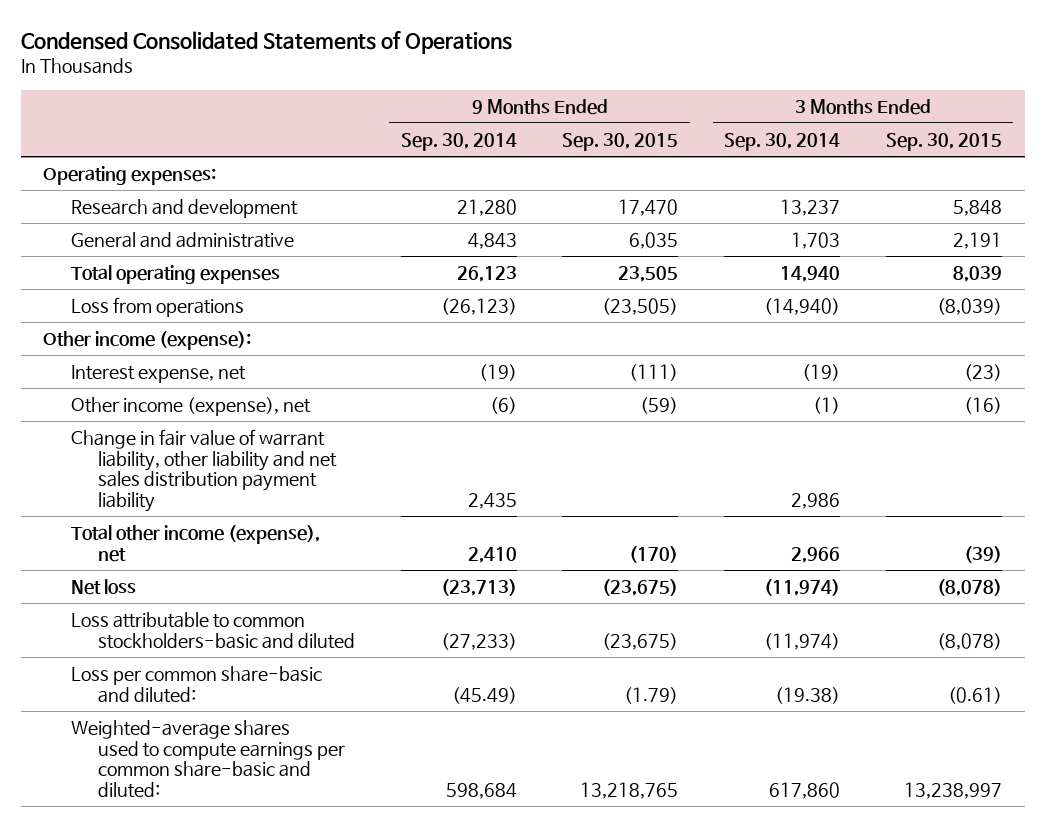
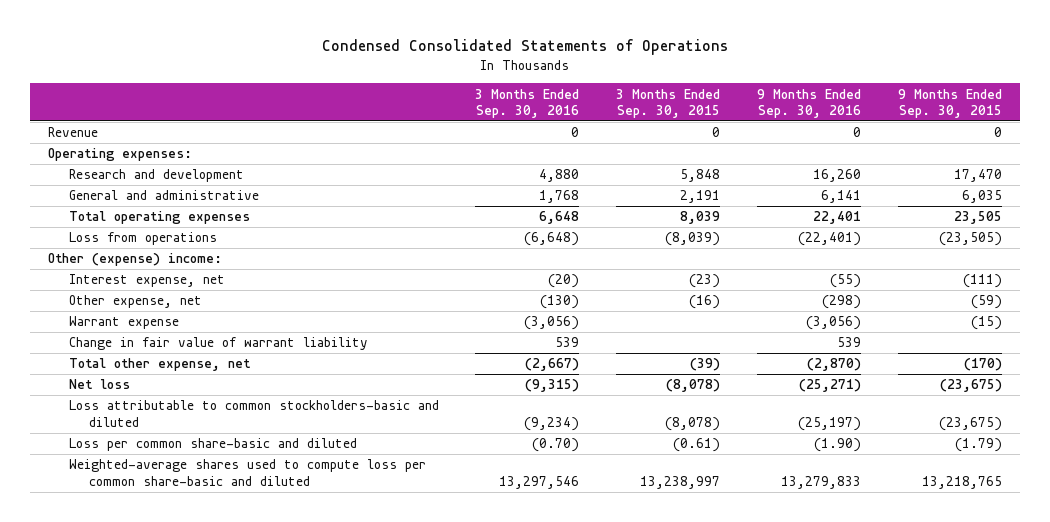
- | 9 Months Ended Sep. 30, 2014 | 9 Months Ended Sep. 30, 2015 | 3 Months Ended Sep. 30, 2014 | 3 Months Ended Sep. 30, 2015
+ | 3 Months Ended Sep. 30, 2016 | 3 Months Ended Sep. 30, 2015 | 9 Months Ended Sep. 30, 2016 | 9 Months Ended Sep. 30, 2015
+ Revenue | 0 | 0 | 0 | 0
- Other income (expense):
+ Other (expense) income:
- Other income (expense), net | (6) | (59) | (1) | (16)
- Change in fair value of warrant liability, other liability and net sales distribution payment liability | 2,435 | | 2,986 |
- Total other income (expense), net | 2,410 | (170) | 2,966 | (39)
+ Other expense, net | (130) | (16) | (298) | (59)
+ Warrant expense | (3,056) | | (3,056) | (15)
+ Change in fair value of warrant liability | 539 | | 539 |
+ Total other expense, net | (2,667) | (39) | (2,870) | (170)
- Loss per common share-basic and diluted: | (45.49) | (1.79) | (19.38) | (0.61)
- Weighted-average shares used to compute earnings per common share-basic and diluted: | 598,684 | 13,218,765 | 617,860 | 13,238,997
+ Loss per common share-basic and diluted | (0.70) | (0.61) | (1.90) | (1.79)
+ Weighted-average shares used to compute loss per common share-basic and diluted | 13,297,546 | 13,238,997 | 13,279,833 | 13,218,765

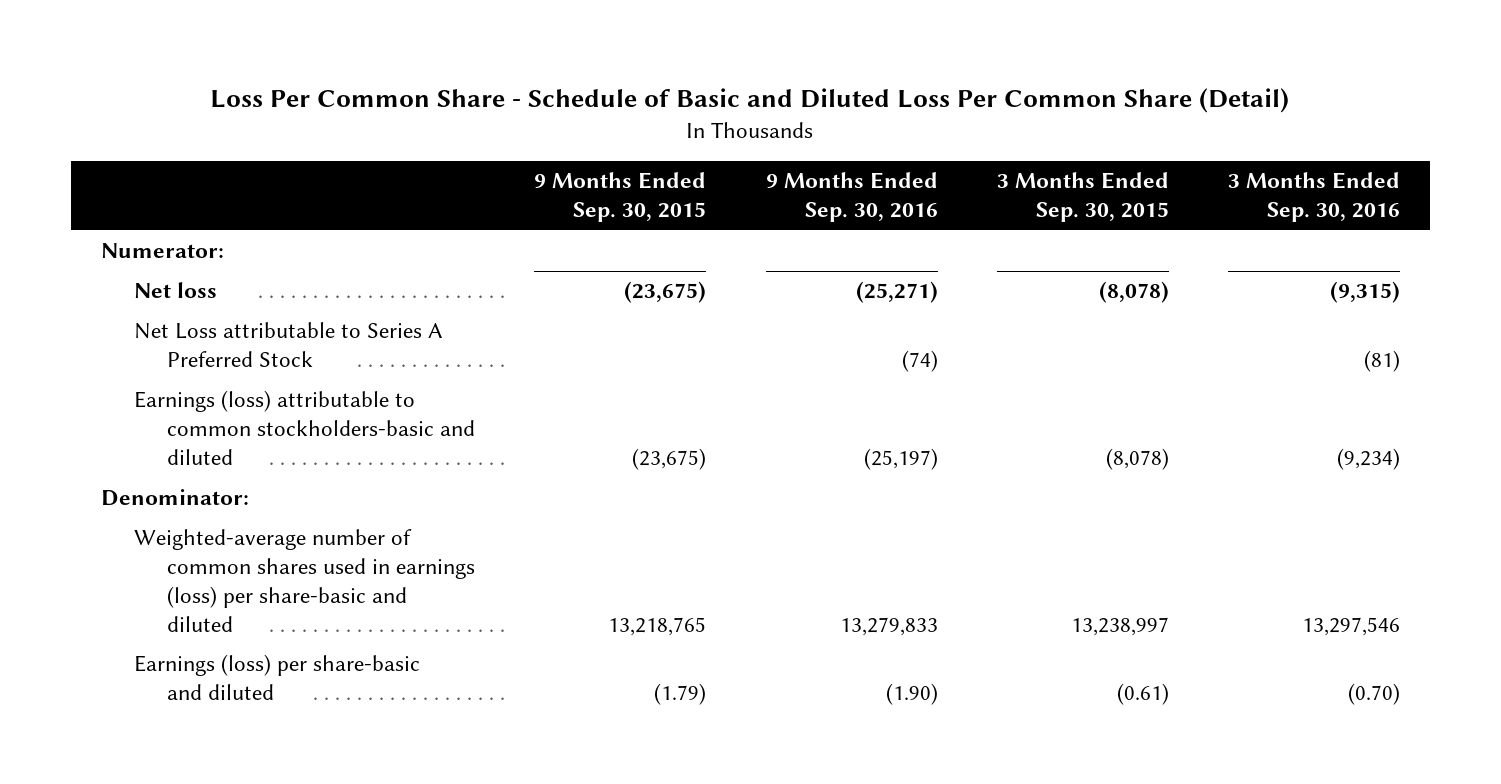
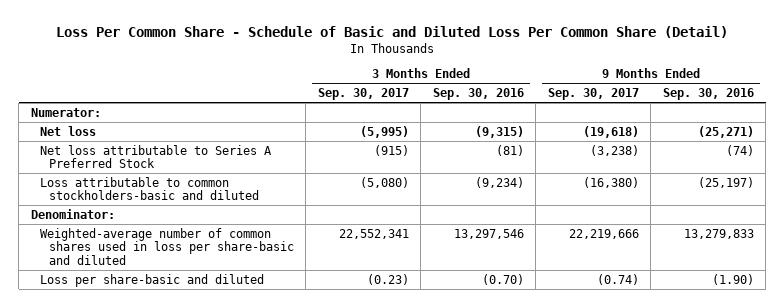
- | 9 Months Ended Sep. 30, 2015 | 9 Months Ended Sep. 30, 2016 | 3 Months Ended Sep. 30, 2015 | 3 Months Ended Sep. 30, 2016
+ | 3 Months Ended Sep. 30, 2017 | 3 Months Ended Sep. 30, 2016 | 9 Months Ended Sep. 30, 2017 | 9 Months Ended Sep. 30, 2016
- Net Loss attributable to Series A Preferred Stock | | (74) | | (81)
- Earnings (loss) attributable to common stockholders-basic and diluted | (23,675) | (25,197) | (8,078) | (9,234)
+ Net loss attributable to Series A Preferred Stock | (915) | (81) | (3,238) | (74)
+ Loss attributable to common stockholders-basic and diluted | (5,080) | (9,234) | (16,380) | (25,197)
- Weighted-average number of common shares used in earnings (loss) per share-basic and diluted | 13,218,765 | 13,279,833 | 13,238,997 | 13,297,546
- Earnings (loss) per share-basic and diluted | (1.79) | (1.90) | (0.61) | (0.70)
+ Weighted-average number of common shares used in loss per share-basic and diluted | 22,552,341 | 13,297,546 | 22,219,666 | 13,279,833
+ Loss per share-basic and diluted | (0.23) | (0.70) | (0.74) | (1.90)

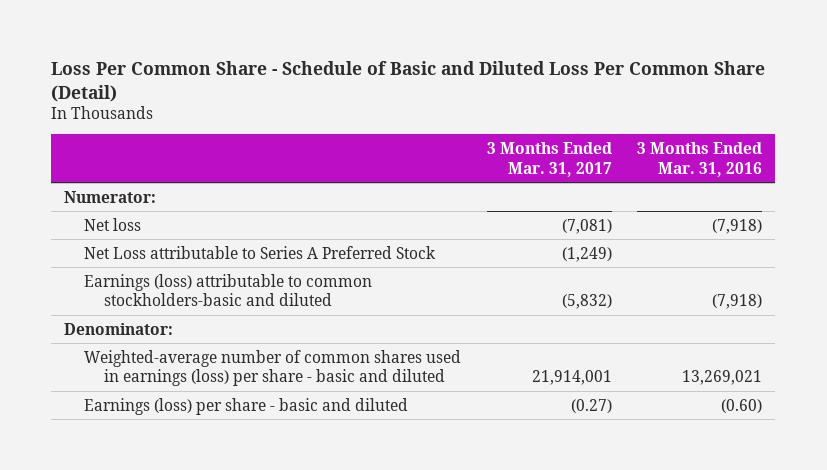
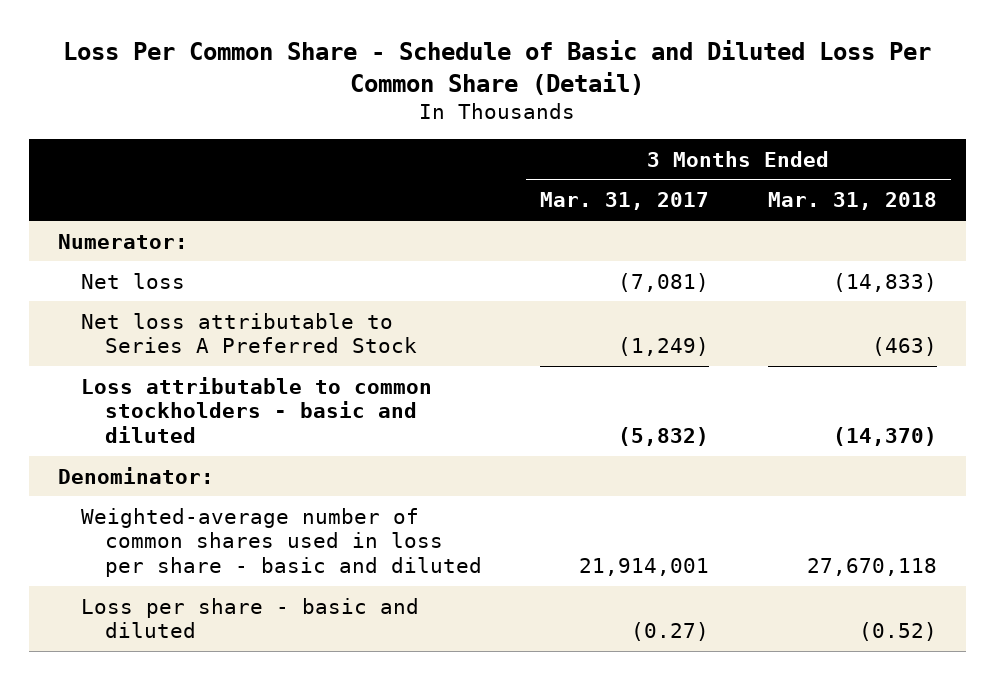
- | 3 Months Ended Mar. 31, 2017 | 3 Months Ended Mar. 31, 2016
+ | 3 Months Ended Mar. 31, 2017 | 3 Months Ended Mar. 31, 2018
- Net Loss attributable to Series A Preferred Stock | (1,249) |
- Earnings (loss) attributable to common stockholders-basic and diluted | (5,832) | (7,918)
+ Net loss attributable to Series A Preferred Stock | (1,249) | (463)
+ Loss attributable to common stockholders - basic and diluted | (5,832) | (14,370)
- Weighted-average number of common shares used in earnings (loss) per share - basic and diluted | 21,914,001 | 13,269,021
- Earnings (loss) per share - basic and diluted | (0.27) | (0.60)
+ Weighted-average number of common shares used in loss per share - basic and diluted | 21,914,001 | 27,670,118
+ Loss per share - basic and diluted | (0.27) | (0.52)

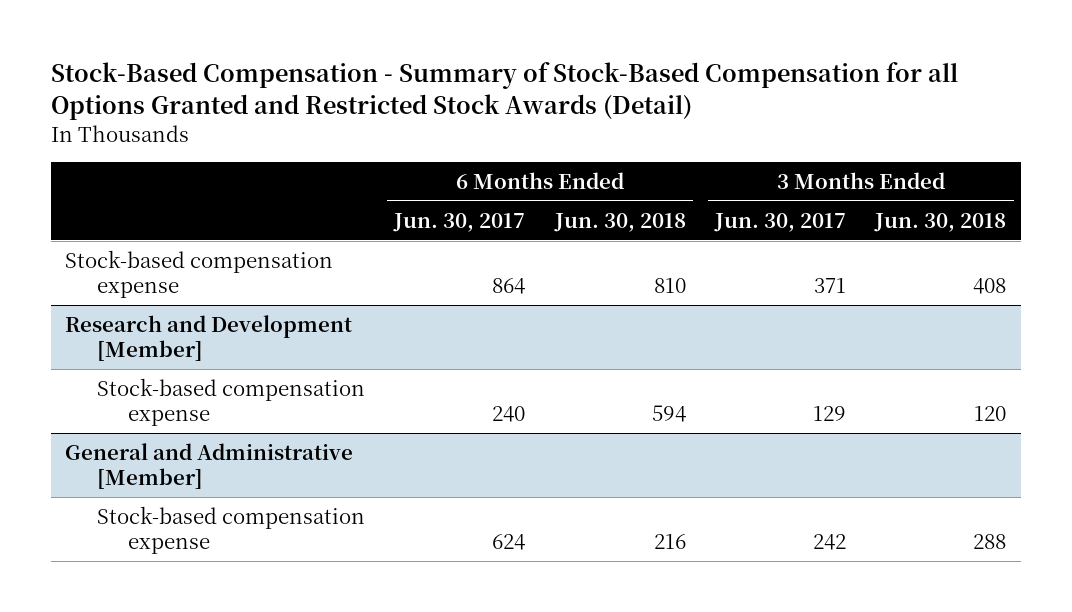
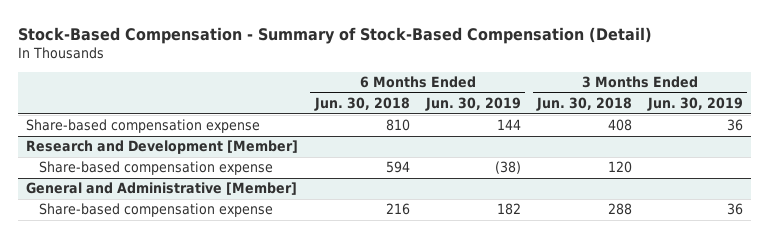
- Stock-Based Compensation - Summary of Stock-Based Compensation for all Options Granted and Restricted Stock Awards (Detail)
+ Stock-Based Compensation - Summary of Stock-Based Compensation (Detail)
- | 6 Months Ended Jun. 30, 2017 | 6 Months Ended Jun. 30, 2018 | 3 Months Ended Jun. 30, 2017 | 3 Months Ended Jun. 30, 2018
+ | 6 Months Ended Jun. 30, 2018 | 6 Months Ended Jun. 30, 2019 | 3 Months Ended Jun. 30, 2018 | 3 Months Ended Jun. 30, 2019
- Stock-based compensation expense | 864 | 810 | 371 | 408
+ Share-based compensation expense | 810 | 144 | 408 | 36
@ Research and Development [Member]
- Stock-based compensation expense | 240 | 594 | 129 | 120
+ Share-based compensation expense | 594 | (38) | 120 |
@ General and Administrative [Member]
- Stock-based compensation expense | 624 | 216 | 242 | 288
+ Share-based compensation expense | 216 | 182 | 288 | 36

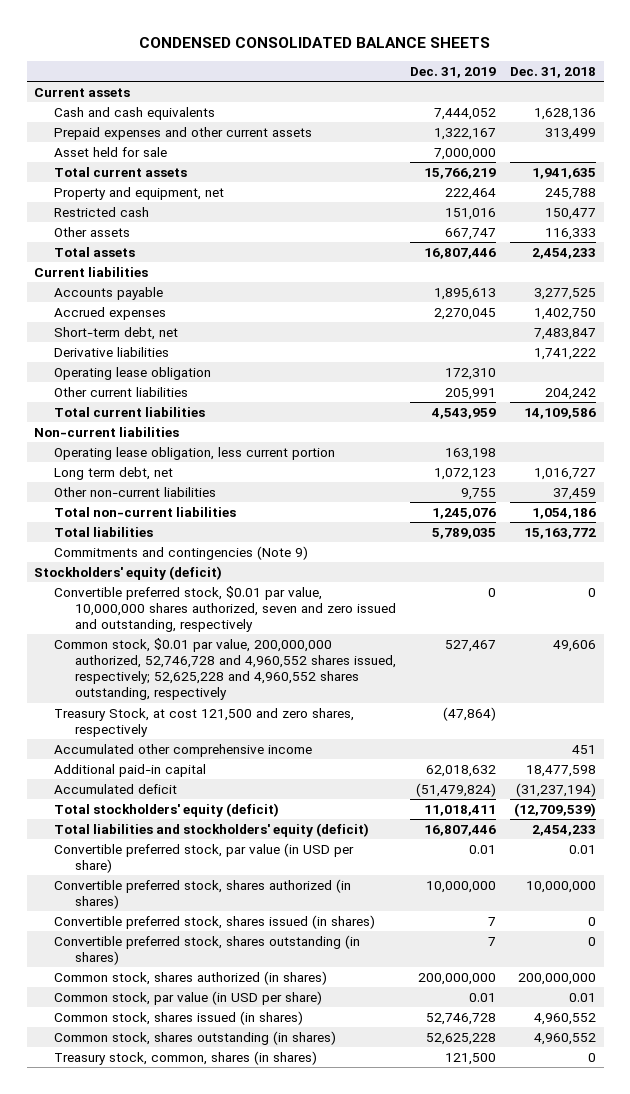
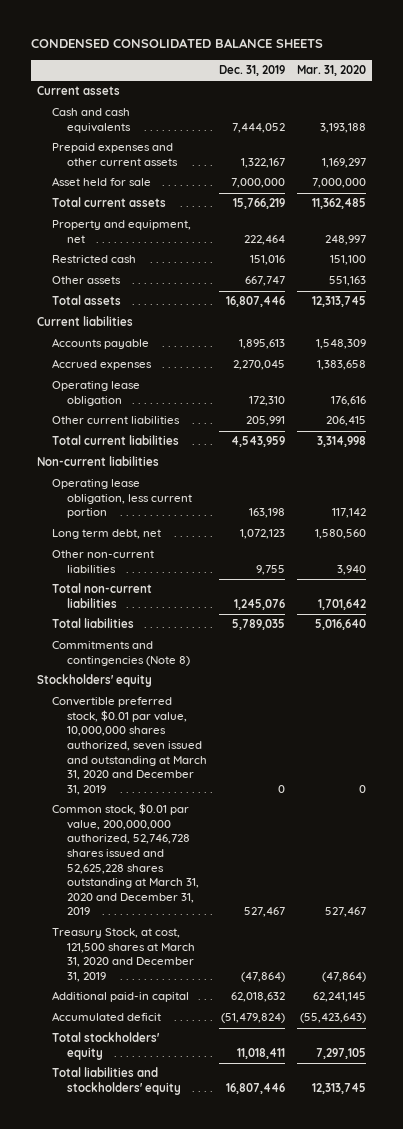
- | Dec. 31, 2019 | Dec. 31, 2018
+ | Dec. 31, 2019 | Mar. 31, 2020
- Short-term debt, net | | 7,483,847
- Derivative liabilities | | 1,741,222
- Commitments and contingencies (Note 9)
- Stockholders' equity (deficit)
- Convertible preferred stock, $0.01 par value, 10,000,000 shares authorized, seven and zero issued and outstanding, respectively | 0 | 0
- Common stock, $0.01 par value, 200,000,000 authorized, 52,746,728 and 4,960,552 shares issued, respectively; 52,625,228 and 4,960,552 shares outstanding, respectively | 527,467 | 49,606
- Treasury Stock, at cost 121,500 and zero shares, respectively | (47,864) |
- Accumulated other comprehensive income | | 451
+ Commitments and contingencies (Note 8)
+ Stockholders' equity
+ Convertible preferred stock, $0.01 par value, 10,000,000 shares authorized, seven issued and outstanding at March 31, 2020 and December 31, 2019 | 0 | 0
+ Common stock, $0.01 par value, 200,000,000 authorized, 52,746,728 shares issued and 52,625,228 shares outstanding at March 31, 2020 and December 31, 2019 | 527,467 | 527,467
+ Treasury Stock, at cost, 121,500 shares at March 31, 2020 and December 31, 2019 | (47,864) | (47,864)
- Total stockholders' equity (deficit) | 11,018,411 | (12,709,539)
- Total liabilities and stockholders' equity (deficit) | 16,807,446 | 2,454,233
- Convertible preferred stock, par value (in USD per share) | 0.01 | 0.01
- Convertible preferred stock, shares authorized (in shares) | 10,000,000 | 10,000,000
- Convertible preferred stock, shares issued (in shares) | 7 | 0
- Convertible preferred stock, shares outstanding (in shares) | 7 | 0
- Common stock, shares authorized (in shares) | 200,000,000 | 200,000,000
- Common stock, par value (in USD per share) | 0.01 | 0.01
- Common stock, shares issued (in shares) | 52,746,728 | 4,960,552
- Common stock, shares outstanding (in shares) | 52,625,228 | 4,960,552
- Treasury stock, common, shares (in shares) | 121,500 | 0
+ Total stockholders' equity | 11,018,411 | 7,297,105
+ Total liabilities and stockholders' equity | 16,807,446 | 12,313,745

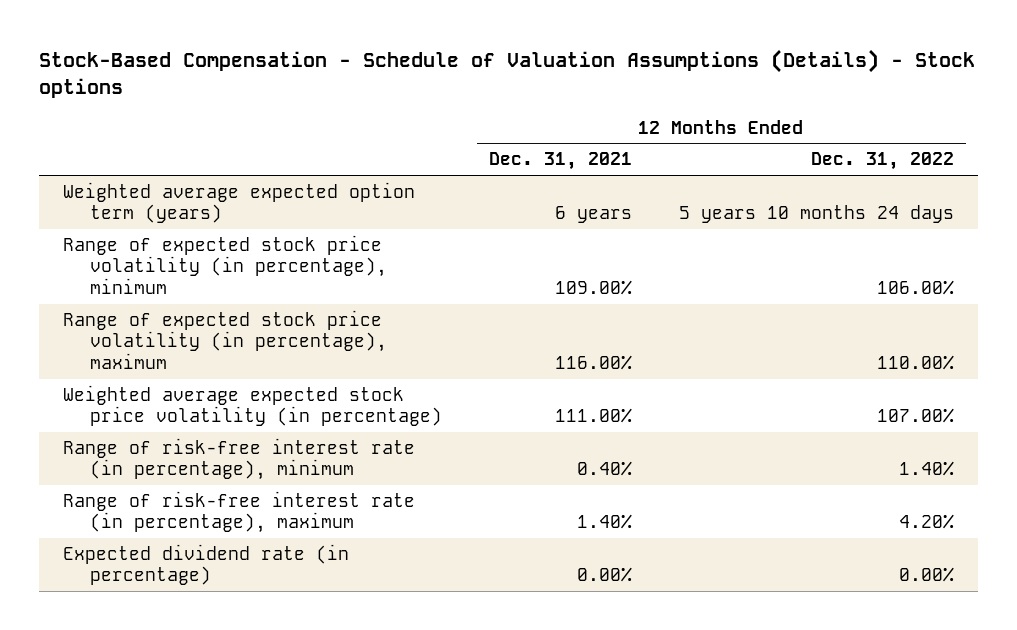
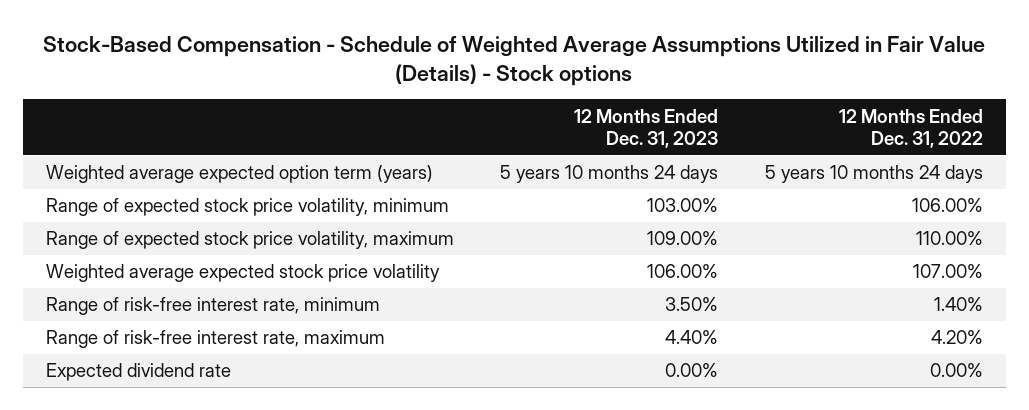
- Stock-Based Compensation - Schedule of Valuation Assumptions (Details) - Stock options
+ Stock-Based Compensation - Schedule of Weighted Average Assumptions Utilized in Fair Value (Details) - Stock options
- | 12 Months Ended Dec. 31, 2021 | 12 Months Ended Dec. 31, 2022
+ | 12 Months Ended Dec. 31, 2023 | 12 Months Ended Dec. 31, 2022
- Range of expected stock price volatility (in percentage), minimum | 109.00% | 106.00%
- Range of expected stock price volatility (in percentage), maximum | 116.00% | 110.00%
- Weighted average expected stock price volatility (in percentage) | 111.00% | 107.00%
- Range of risk-free interest rate (in percentage), minimum | 0.40% | 1.40%
- Range of risk-free interest rate (in percentage), maximum | 1.40% | 4.20%
- Expected dividend rate (in percentage) | 0.00% | 0.00%
+ Range of expected stock price volatility, minimum | 103.00% | 106.00%
+ Range of expected stock price volatility, maximum | 109.00% | 110.00%
+ Weighted average expected stock price volatility | 106.00% | 107.00%
+ Range of risk-free interest rate, minimum | 3.50% | 1.40%
+ Range of risk-free interest rate, maximum | 4.40% | 4.20%
+ Expected dividend rate | 0.00% | 0.00%

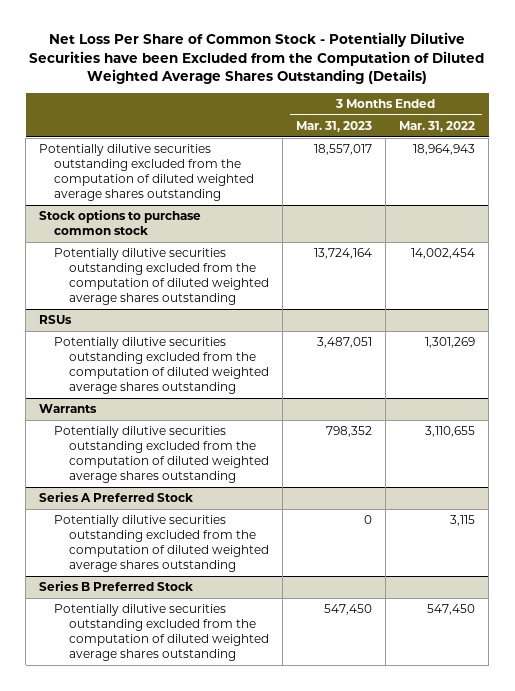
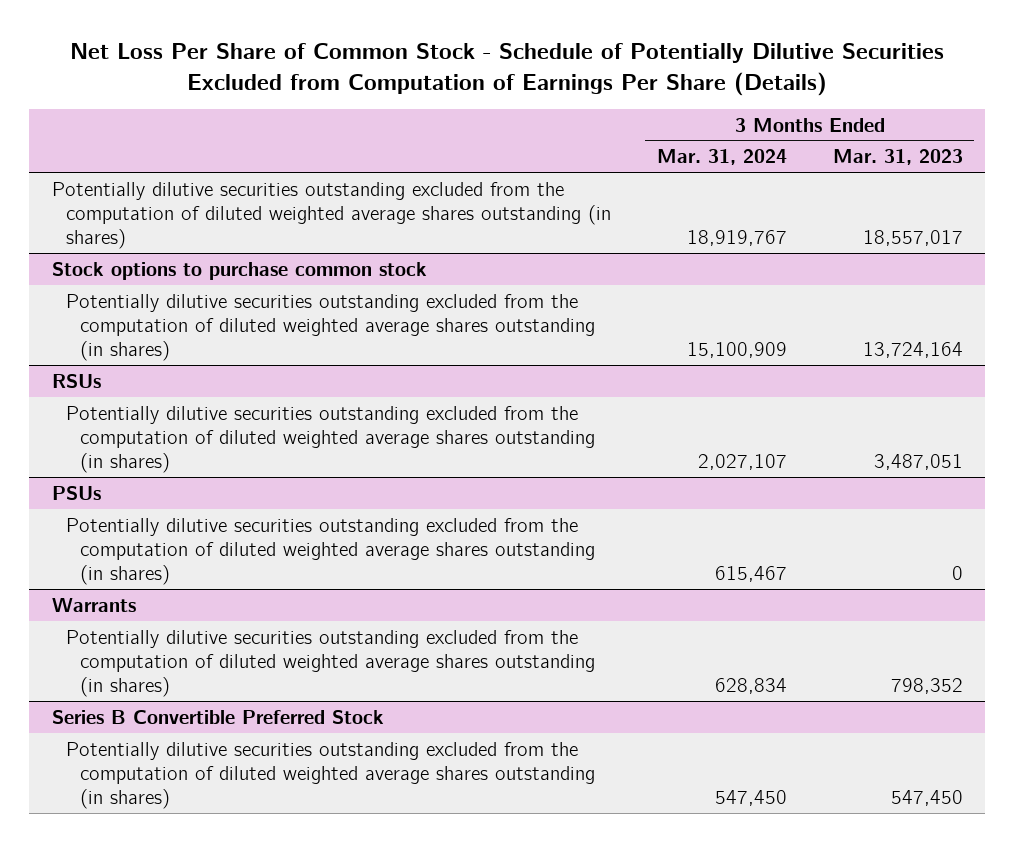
- Net Loss Per Share of Common Stock - Potentially Dilutive Securities have been Excluded from the Computation of Diluted Weighted Average Shares Outstanding (Details)
+ Net Loss Per Share of Common Stock - Schedule of Potentially Dilutive Securities Excluded from Computation of Earnings Per Share (Details)
- | 3 Months Ended Mar. 31, 2023 | 3 Months Ended Mar. 31, 2022
+ | 3 Months Ended Mar. 31, 2024 | 3 Months Ended Mar. 31, 2023
- Potentially dilutive securities outstanding excluded from the computation of diluted weighted average shares outstanding | 18,557,017 | 18,964,943
+ Potentially dilutive securities outstanding excluded from the computation of diluted weighted average shares outstanding (in shares) | 18,919,767 | 18,557,017
@ Stock options to purchase common stock
- Potentially dilutive securities outstanding excluded from the computation of diluted weighted average shares outstanding | 13,724,164 | 14,002,454
+ Potentially dilutive securities outstanding excluded from the computation of diluted weighted average shares outstanding (in shares) | 15,100,909 | 13,724,164
@ RSUs
- Potentially dilutive securities outstanding excluded from the computation of diluted weighted average shares outstanding | 3,487,051 | 1,301,269
+ Potentially dilutive securities outstanding excluded from the computation of diluted weighted average shares outstanding (in shares) | 2,027,107 | 3,487,051
+ PSUs
+ Potentially dilutive securities outstanding excluded from the computation of diluted weighted average shares outstanding (in shares) | 615,467 | 0
@ Warrants
- Potentially dilutive securities outstanding excluded from the computation of diluted weighted average shares outstanding | 798,352 | 3,110,655
- Series A Preferred Stock
- Potentially dilutive securities outstanding excluded from the computation of diluted weighted average shares outstanding | 0 | 3,115
- Series B Preferred Stock
- Potentially dilutive securities outstanding excluded from the computation of diluted weighted average shares outstanding | 547,450 | 547,450
@ Warrants
+ Potentially dilutive securities outstanding excluded from the computation of diluted weighted average shares outstanding (in shares) | 628,834 | 798,352
+ Series B Convertible Preferred Stock
+ Potentially dilutive securities outstanding excluded from the computation of diluted weighted average shares outstanding (in shares) | 547,450 | 547,450

